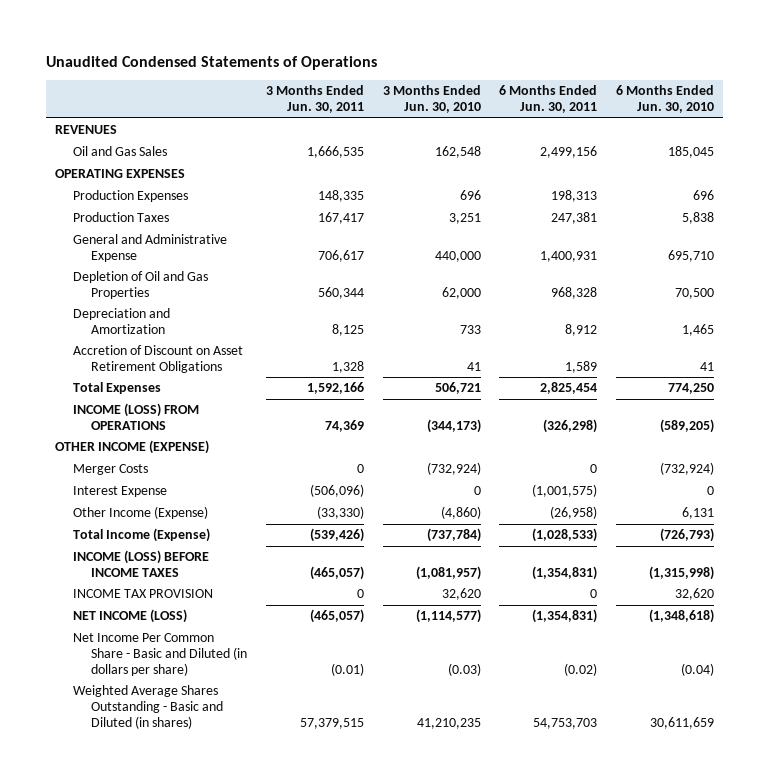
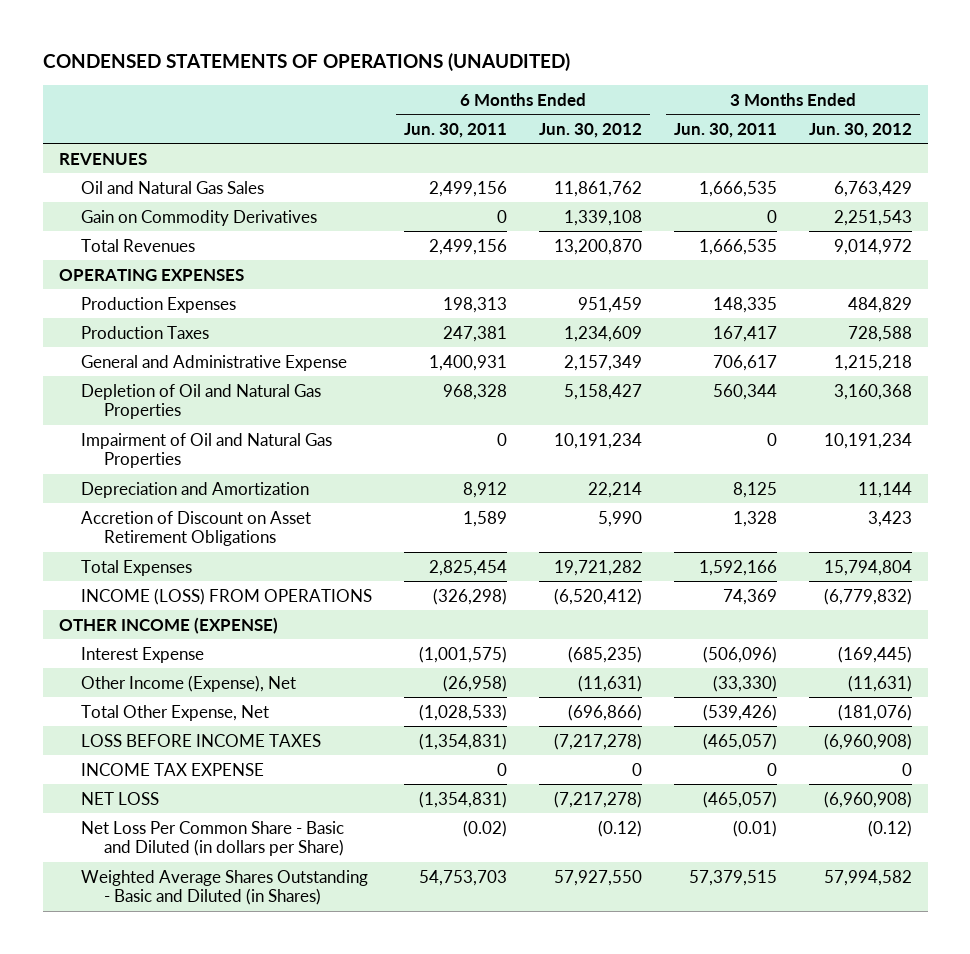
- Unaudited Condensed Statements of Operations
+ CONDENSED STATEMENTS OF OPERATIONS (UNAUDITED)
- | 3 Months Ended Jun. 30, 2011 | 3 Months Ended Jun. 30, 2010 | 6 Months Ended Jun. 30, 2011 | 6 Months Ended Jun. 30, 2010
+ | 6 Months Ended Jun. 30, 2011 | 6 Months Ended Jun. 30, 2012 | 3 Months Ended Jun. 30, 2011 | 3 Months Ended Jun. 30, 2012
- Oil and Gas Sales | 1,666,535 | 162,548 | 2,499,156 | 185,045
+ Oil and Natural Gas Sales | 2,499,156 | 11,861,762 | 1,666,535 | 6,763,429
+ Gain on Commodity Derivatives | 0 | 1,339,108 | 0 | 2,251,543
+ Total Revenues | 2,499,156 | 13,200,870 | 1,666,535 | 9,014,972
- Depletion of Oil and Gas Properties | 560,344 | 62,000 | 968,328 | 70,500
+ Depletion of Oil and Natural Gas Properties | 968,328 | 5,158,427 | 560,344 | 3,160,368
+ Impairment of Oil and Natural Gas Properties | 0 | 10,191,234 | 0 | 10,191,234
- Merger Costs | 0 | (732,924) | 0 | (732,924)
- Other Income (Expense) | (33,330) | (4,860) | (26,958) | 6,131
- Total Income (Expense) | (539,426) | (737,784) | (1,028,533) | (726,793)
- INCOME (LOSS) BEFORE INCOME TAXES | (465,057) | (1,081,957) | (1,354,831) | (1,315,998)
- INCOME TAX PROVISION | 0 | 32,620 | 0 | 32,620
- NET INCOME (LOSS) | (465,057) | (1,114,577) | (1,354,831) | (1,348,618)
- Net Income Per Common Share - Basic and Diluted (in dollars per share) | (0.01) | (0.03) | (0.02) | (0.04)
- Weighted Average Shares Outstanding - Basic and Diluted (in shares) | 57,379,515 | 41,210,235 | 54,753,703 | 30,611,659
+ Other Income (Expense), Net | (26,958) | (11,631) | (33,330) | (11,631)
+ Total Other Expense, Net | (1,028,533) | (696,866) | (539,426) | (181,076)
+ LOSS BEFORE INCOME TAXES | (1,354,831) | (7,217,278) | (465,057) | (6,960,908)
+ INCOME TAX EXPENSE | 0 | 0 | 0 | 0
+ NET LOSS | (1,354,831) | (7,217,278) | (465,057) | (6,960,908)
+ Net Loss Per Common Share - Basic and Diluted (in dollars per Share) | (0.02) | (0.12) | (0.01) | (0.12)
+ Weighted Average Shares Outstanding - Basic and Diluted (in Shares) | 54,753,703 | 57,927,550 | 57,379,515 | 57,994,582

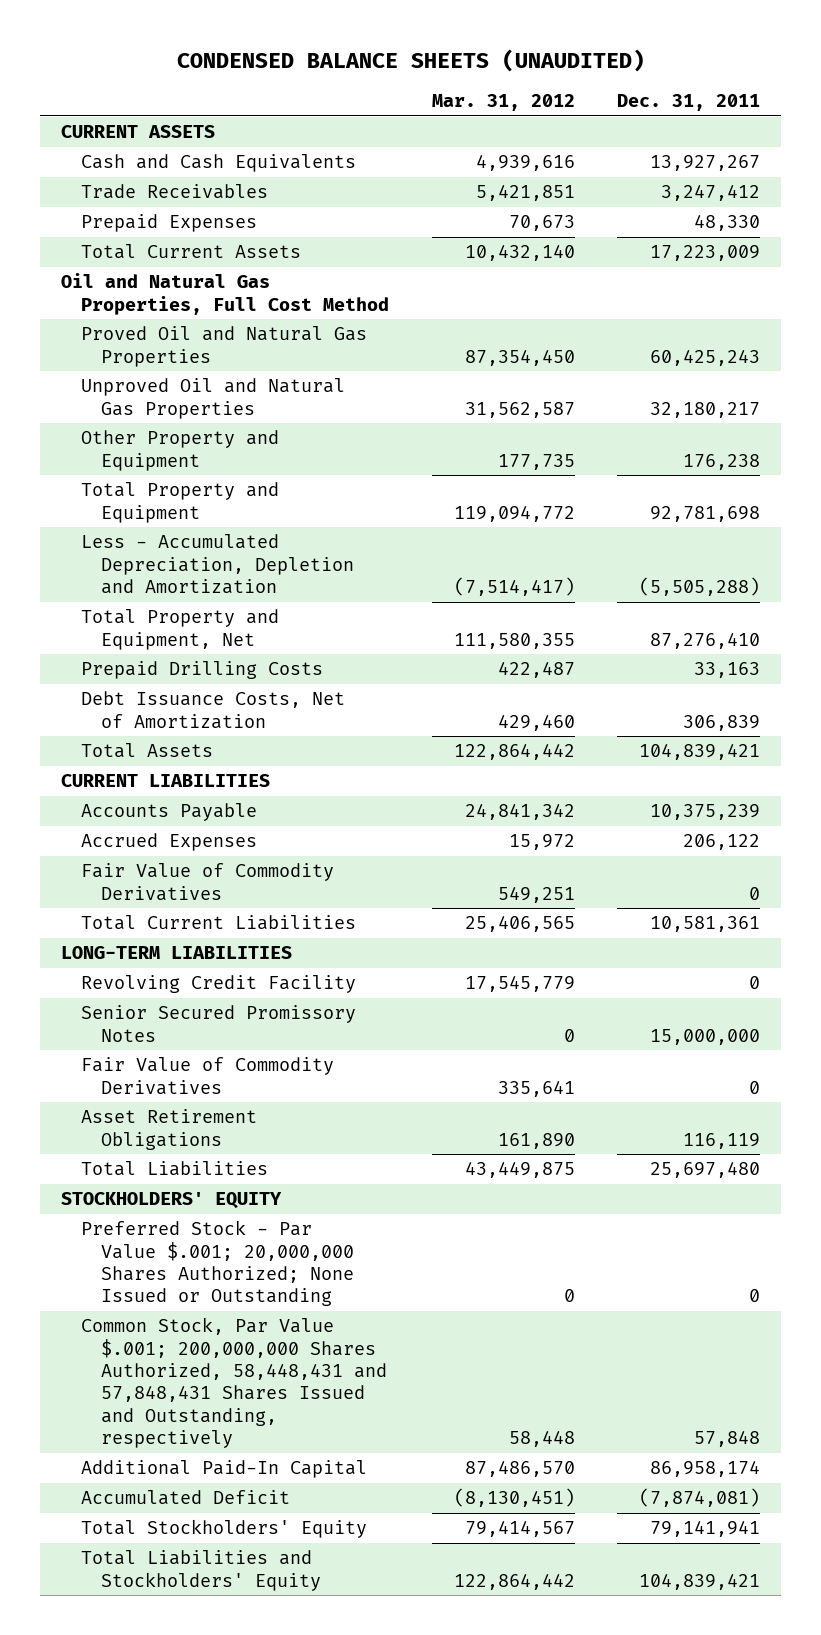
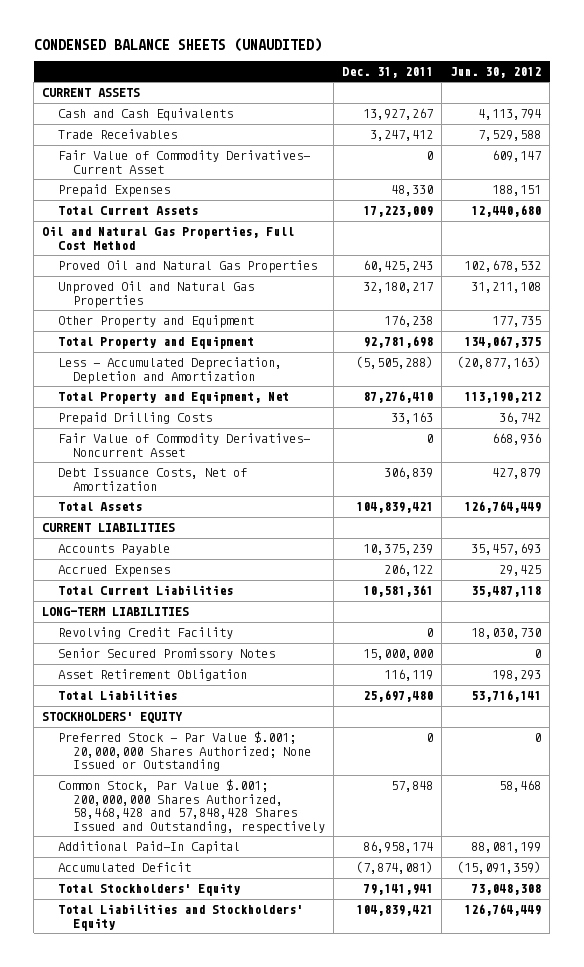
- | Mar. 31, 2012 | Dec. 31, 2011
+ | Dec. 31, 2011 | Jun. 30, 2012
+ Fair Value of Commodity Derivatives- Current Asset | 0 | 609,147
+ Fair Value of Commodity Derivatives- Noncurrent Asset | 0 | 668,936
- Fair Value of Commodity Derivatives | 549,251 | 0
- Fair Value of Commodity Derivatives | 335,641 | 0
- Asset Retirement Obligations | 161,890 | 116,119
+ Asset Retirement Obligation | 116,119 | 198,293
- Common Stock, Par Value $.001; 200,000,000 Shares Authorized, 58,448,431 and 57,848,431 Shares Issued and Outstanding, respectively | 58,448 | 57,848
+ Common Stock, Par Value $.001; 200,000,000 Shares Authorized, 58,468,428 and 57,848,428 Shares Issued and Outstanding, respectively | 57,848 | 58,468

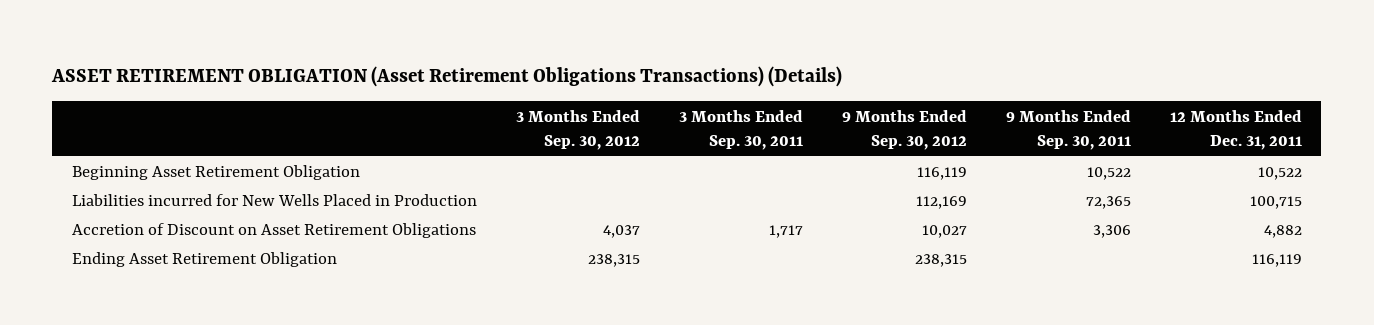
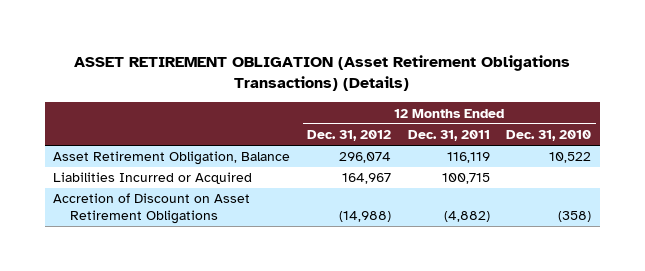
- | 3 Months Ended Sep. 30, 2012 | 3 Months Ended Sep. 30, 2011 | 9 Months Ended Sep. 30, 2012 | 9 Months Ended Sep. 30, 2011 | 12 Months Ended Dec. 31, 2011
+ | 12 Months Ended Dec. 31, 2012 | 12 Months Ended Dec. 31, 2011 | 12 Months Ended Dec. 31, 2010
- Beginning Asset Retirement Obligation | | | 116,119 | 10,522 | 10,522
- Liabilities incurred for New Wells Placed in Production | | | 112,169 | 72,365 | 100,715
- Accretion of Discount on Asset Retirement Obligations | 4,037 | 1,717 | 10,027 | 3,306 | 4,882
- Ending Asset Retirement Obligation | 238,315 | | 238,315 | | 116,119
+ Asset Retirement Obligation, Balance | 296,074 | 116,119 | 10,522
+ Liabilities Incurred or Acquired | 164,967 | 100,715 |
+ Accretion of Discount on Asset Retirement Obligations | (14,988) | (4,882) | (358)

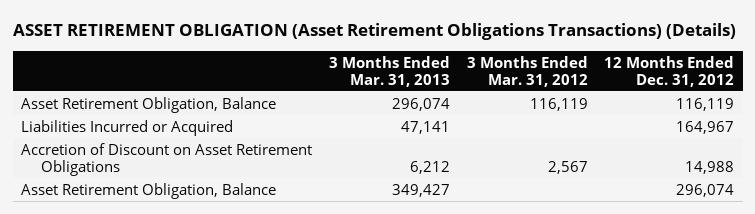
- | 12 Months Ended Dec. 31, 2012 | 12 Months Ended Dec. 31, 2011 | 12 Months Ended Dec. 31, 2010
+ | 3 Months Ended Mar. 31, 2013 | 3 Months Ended Mar. 31, 2012 | 12 Months Ended Dec. 31, 2012
+ Asset Retirement Obligation, Balance | 296,074 | 116,119 | 116,119
- Accretion of Discount on Asset Retirement Obligations | (14,988) | (4,882) | (358)
+ Accretion of Discount on Asset Retirement Obligations | 6,212 | 2,567 | 14,988
moved down: Asset Retirement Obligation, Balance | 349,427 | | 296,074

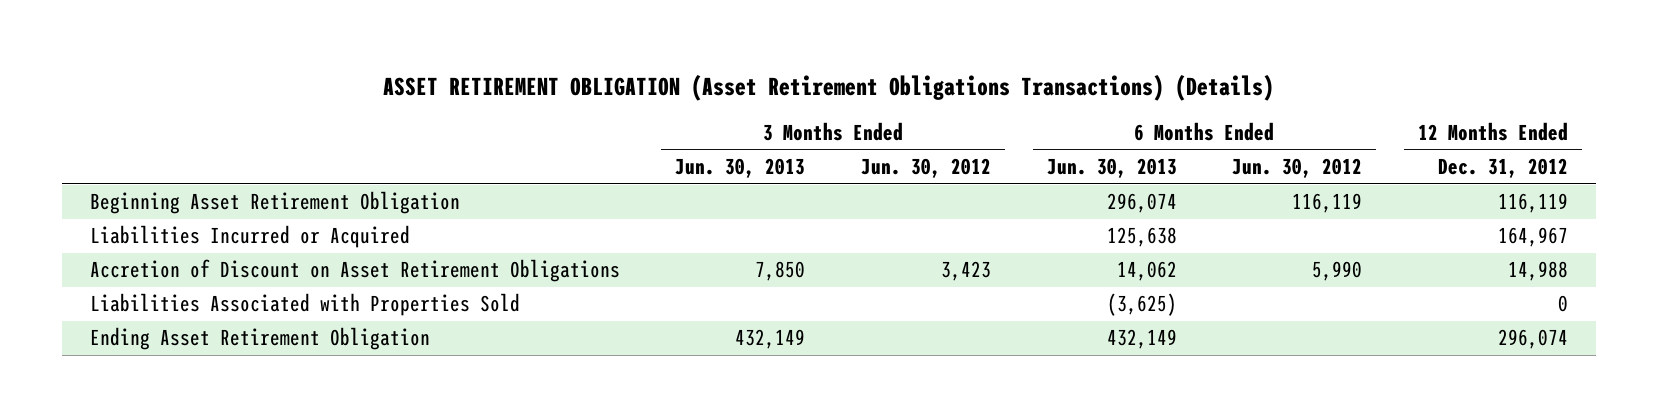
- | 3 Months Ended Mar. 31, 2013 | 3 Months Ended Mar. 31, 2012 | 12 Months Ended Dec. 31, 2012
+ | 3 Months Ended Jun. 30, 2013 | 3 Months Ended Jun. 30, 2012 | 6 Months Ended Jun. 30, 2013 | 6 Months Ended Jun. 30, 2012 | 12 Months Ended Dec. 31, 2012
- Asset Retirement Obligation, Balance | 296,074 | 116,119 | 116,119
+ Beginning Asset Retirement Obligation | | | 296,074 | 116,119 | 116,119
- Asset Retirement Obligation, Balance | 349,427 | | 296,074
+ Liabilities Associated with Properties Sold | | | (3,625) | | 0
+ Ending Asset Retirement Obligation | 432,149 | | 432,149 | | 296,074

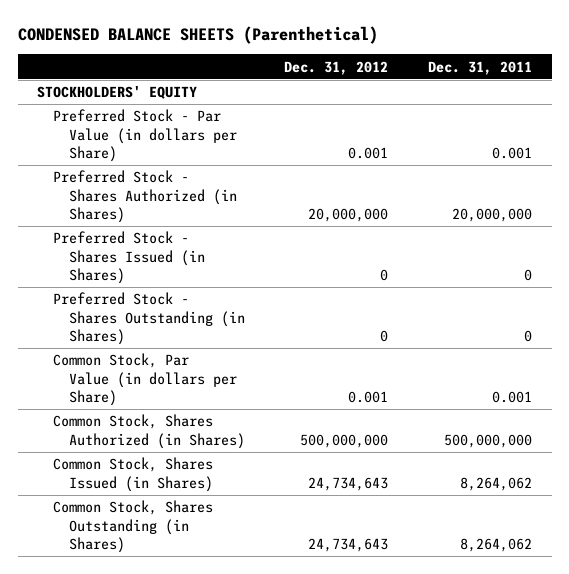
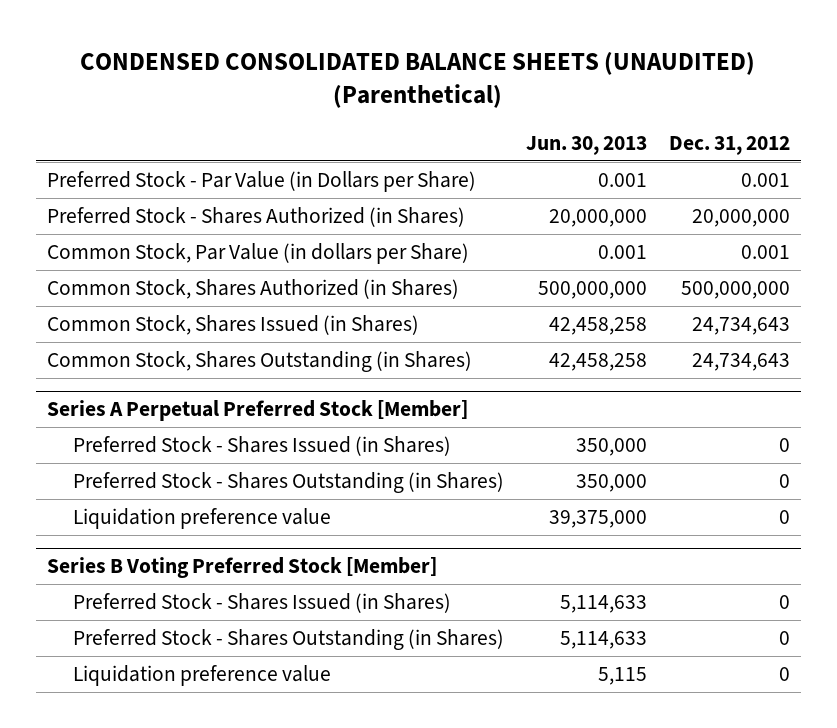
- CONDENSED BALANCE SHEETS (Parenthetical)
+ CONDENSED CONSOLIDATED BALANCE SHEETS (UNAUDITED) (Parenthetical)
- | Dec. 31, 2012 | Dec. 31, 2011
+ | Jun. 30, 2013 | Dec. 31, 2012
- STOCKHOLDERS' EQUITY
- Preferred Stock - Par Value (in dollars per Share) | 0.001 | 0.001
+ Preferred Stock - Par Value (in Dollars per Share) | 0.001 | 0.001
- Preferred Stock - Shares Issued (in Shares) | 0 | 0
- Preferred Stock - Shares Outstanding (in Shares) | 0 | 0
+ Series A Perpetual Preferred Stock [Member]
+ Preferred Stock - Shares Issued (in Shares) | 350,000 | 0
+ Preferred Stock - Shares Outstanding (in Shares) | 350,000 | 0
+ Liquidation preference value | 39,375,000 | 0
+ Series B Voting Preferred Stock [Member]
+ Preferred Stock - Shares Issued (in Shares) | 5,114,633 | 0
+ Preferred Stock - Shares Outstanding (in Shares) | 5,114,633 | 0
+ Liquidation preference value | 5,115 | 0

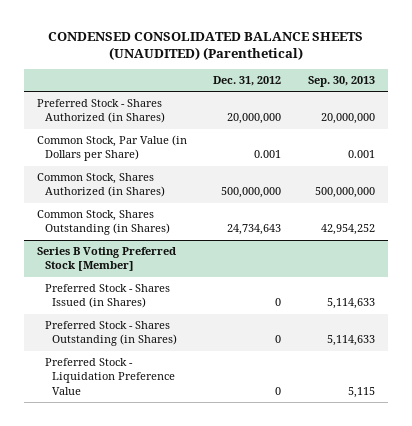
- | Jun. 30, 2013 | Dec. 31, 2012
+ | Dec. 31, 2012 | Sep. 30, 2013
- Preferred Stock - Par Value (in Dollars per Share) | 0.001 | 0.001
- Common Stock, Par Value (in dollars per Share) | 0.001 | 0.001
+ Common Stock, Par Value (in Dollars per Share) | 0.001 | 0.001
- Common Stock, Shares Issued (in Shares) | 42,458,258 | 24,734,643
- Series A Perpetual Preferred Stock [Member]
- Preferred Stock - Shares Issued (in Shares) | 350,000 | 0
- Preferred Stock - Shares Outstanding (in Shares) | 350,000 | 0
- Liquidation preference value | 39,375,000 | 0
@ Series B Voting Preferred Stock [Member]
- Liquidation preference value | 5,115 | 0
+ Preferred Stock - Liquidation Preference Value | 0 | 5,115

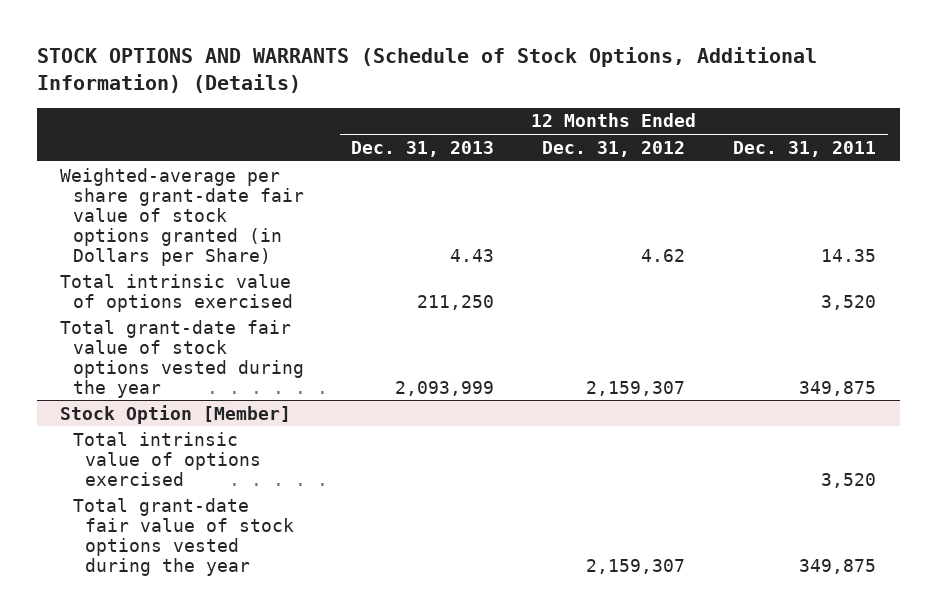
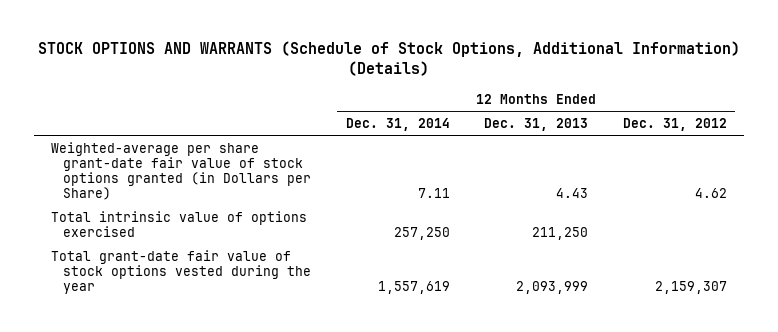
- | 12 Months Ended Dec. 31, 2013 | 12 Months Ended Dec. 31, 2012 | 12 Months Ended Dec. 31, 2011
+ | 12 Months Ended Dec. 31, 2014 | 12 Months Ended Dec. 31, 2013 | 12 Months Ended Dec. 31, 2012
- Stock Option [Member]
- Total intrinsic value of options exercised | | | 3,520
- Total grant-date fair value of stock options vested during the year | | 2,159,307 | 349,875

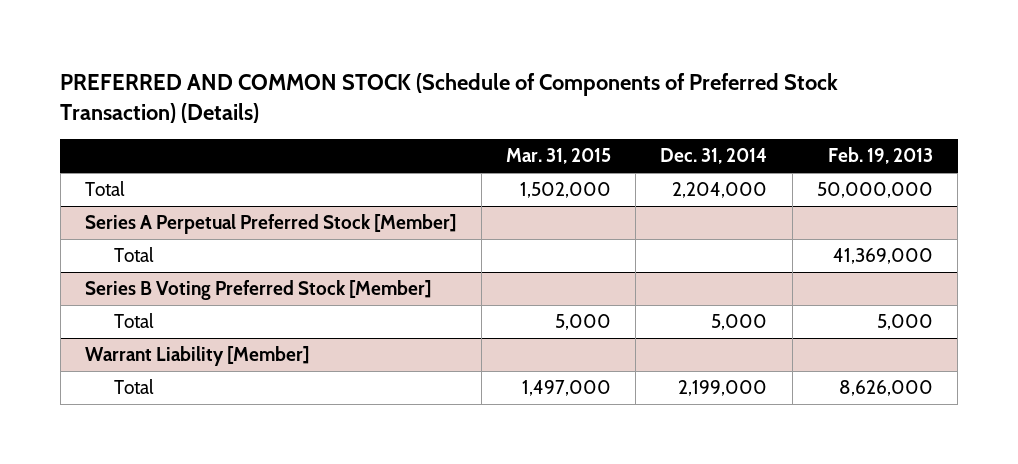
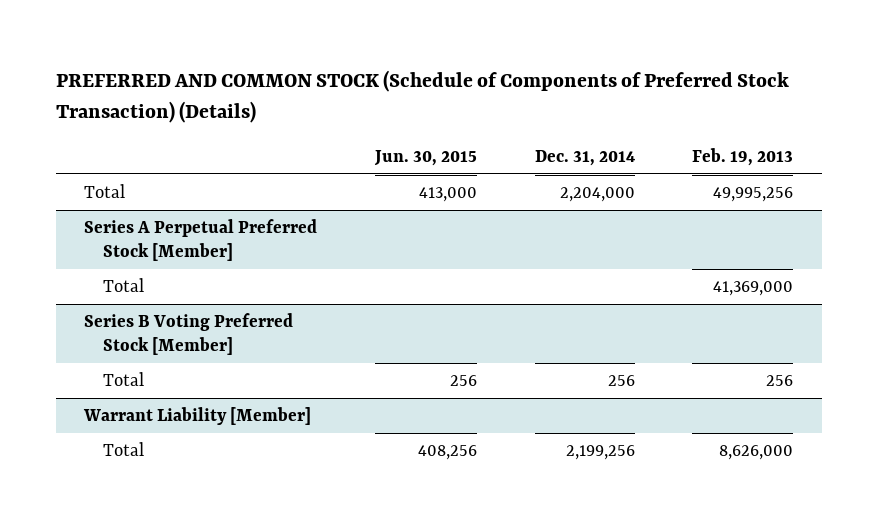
- | Mar. 31, 2015 | Dec. 31, 2014 | Feb. 19, 2013
+ | Jun. 30, 2015 | Dec. 31, 2014 | Feb. 19, 2013
- Total | 1,502,000 | 2,204,000 | 50,000,000
+ Total | 413,000 | 2,204,000 | 49,995,256
@ Series B Voting Preferred Stock [Member]
- Total | 5,000 | 5,000 | 5,000
+ Total | 256 | 256 | 256
@ Warrant Liability [Member]
- Total | 1,497,000 | 2,199,000 | 8,626,000
+ Total | 408,256 | 2,199,256 | 8,626,000

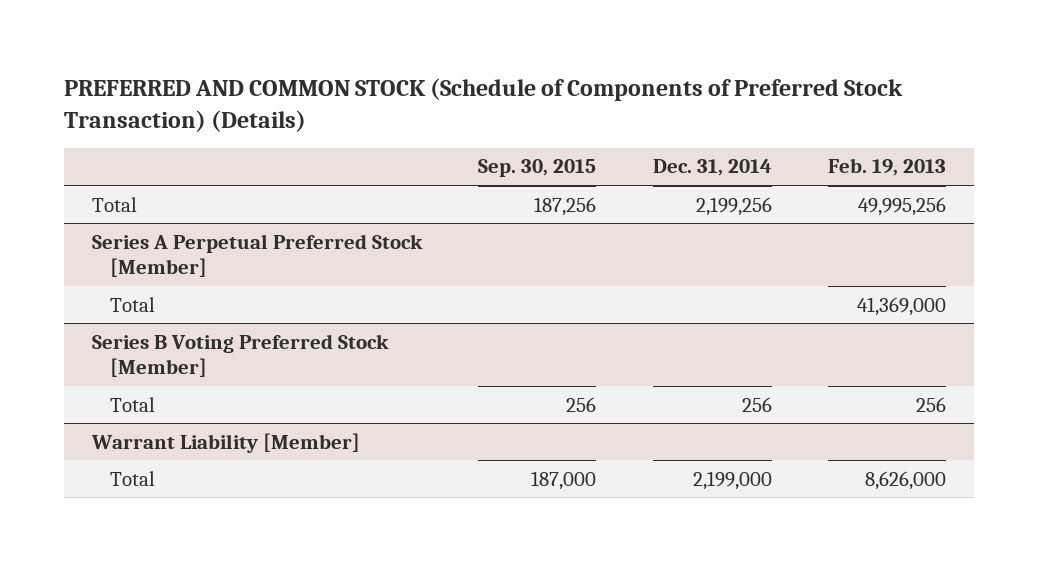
- | Jun. 30, 2015 | Dec. 31, 2014 | Feb. 19, 2013
+ | Sep. 30, 2015 | Dec. 31, 2014 | Feb. 19, 2013
- Total | 413,000 | 2,204,000 | 49,995,256
+ Total | 187,256 | 2,199,256 | 49,995,256
@ Warrant Liability [Member]
- Total | 408,256 | 2,199,256 | 8,626,000
+ Total | 187,000 | 2,199,000 | 8,626,000

